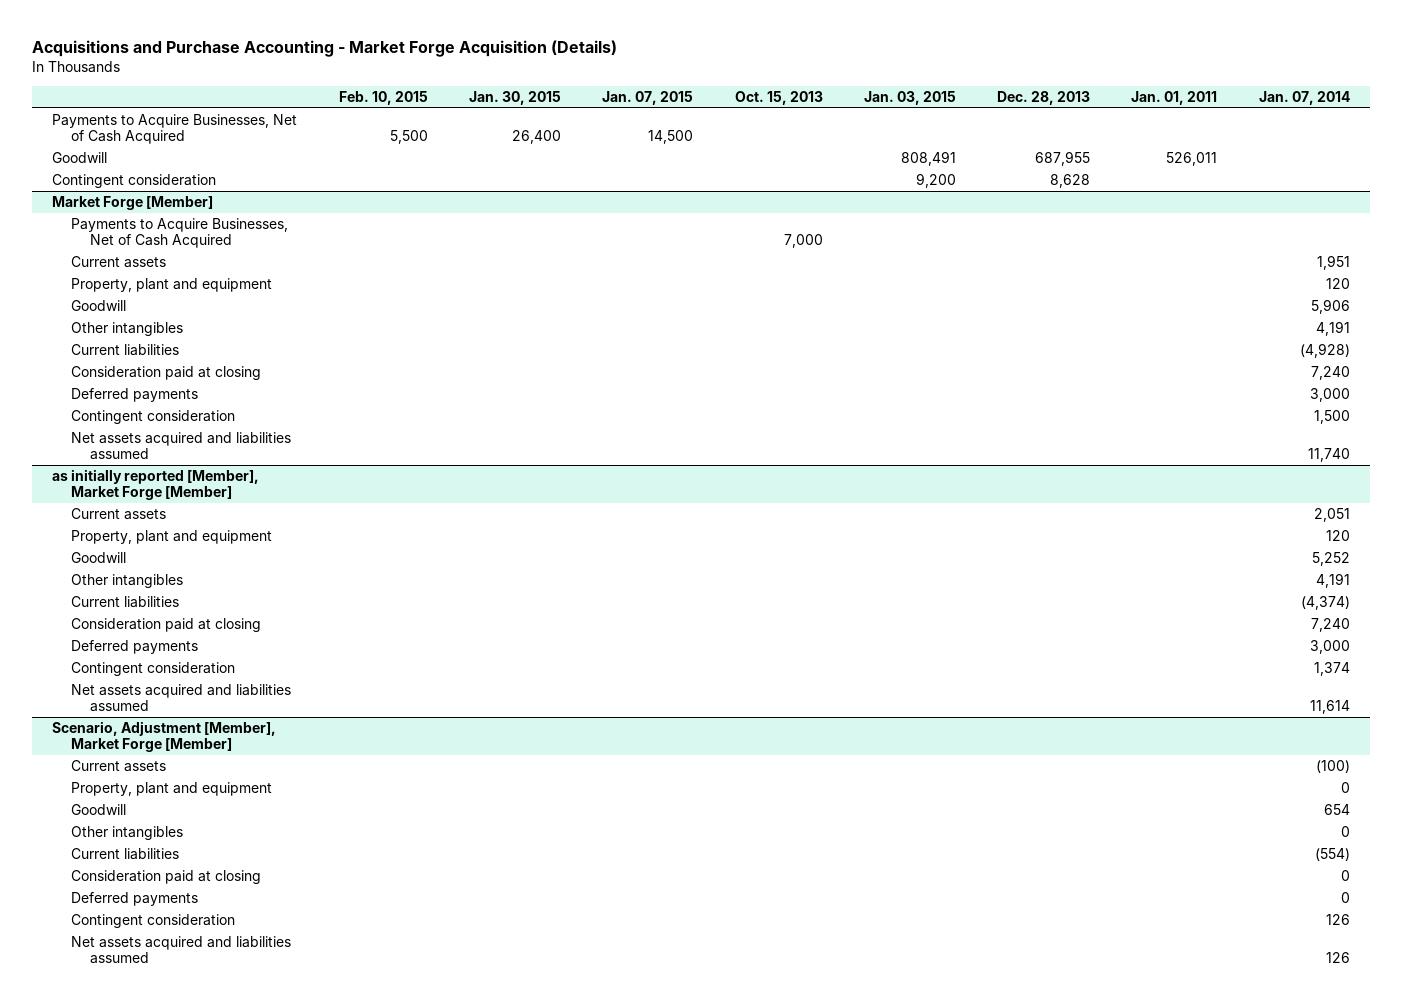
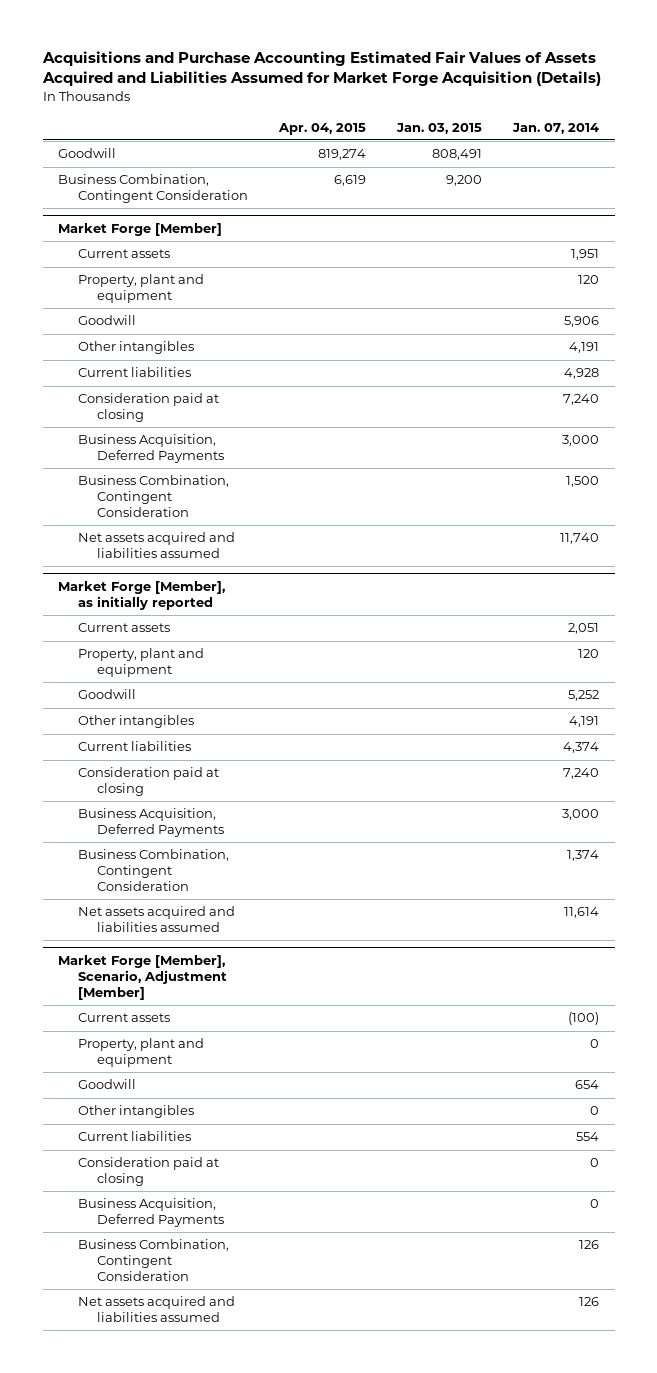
- Acquisitions and Purchase Accounting - Market Forge Acquisition (Details)
+ Acquisitions and Purchase Accounting Estimated Fair Values of Assets Acquired and Liabilities Assumed for Market Forge Acquisition (Details)
- | Feb. 10, 2015 | Jan. 30, 2015 | Jan. 07, 2015 | Oct. 15, 2013 | Jan. 03, 2015 | Dec. 28, 2013 | Jan. 01, 2011 | Jan. 07, 2014
+ | Apr. 04, 2015 | Jan. 03, 2015 | Jan. 07, 2014
- Payments to Acquire Businesses, Net of Cash Acquired | 5,500 | 26,400 | 14,500 | | | | |
- Contingent consideration | | | | | 9,200 | 8,628 | |
+ Business Combination, Contingent Consideration | 6,619 | 9,200 |
@ Market Forge [Member]
- Payments to Acquire Businesses, Net of Cash Acquired | | | | 7,000 | | | |
- Current liabilities | | | | | | | | (4,928)
+ Current liabilities | | | 4,928
- Deferred payments | | | | | | | | 3,000
- Contingent consideration | | | | | | | | 1,500
+ Business Acquisition, Deferred Payments | | | 3,000
+ Business Combination, Contingent Consideration | | | 1,500
- as initially reported [Member], Market Forge [Member]
+ Market Forge [Member], as initially reported
- Current liabilities | | | | | | | | (4,374)
+ Current liabilities | | | 4,374
- Deferred payments | | | | | | | | 3,000
- Contingent consideration | | | | | | | | 1,374
+ Business Acquisition, Deferred Payments | | | 3,000
+ Business Combination, Contingent Consideration | | | 1,374
- Scenario, Adjustment [Member], Market Forge [Member]
+ Market Forge [Member], Scenario, Adjustment [Member]
- Current liabilities | | | | | | | | (554)
+ Current liabilities | | | 554
- Deferred payments | | | | | | | | 0
- Contingent consideration | | | | | | | | 126
+ Business Acquisition, Deferred Payments | | | 0
+ Business Combination, Contingent Consideration | | | 126

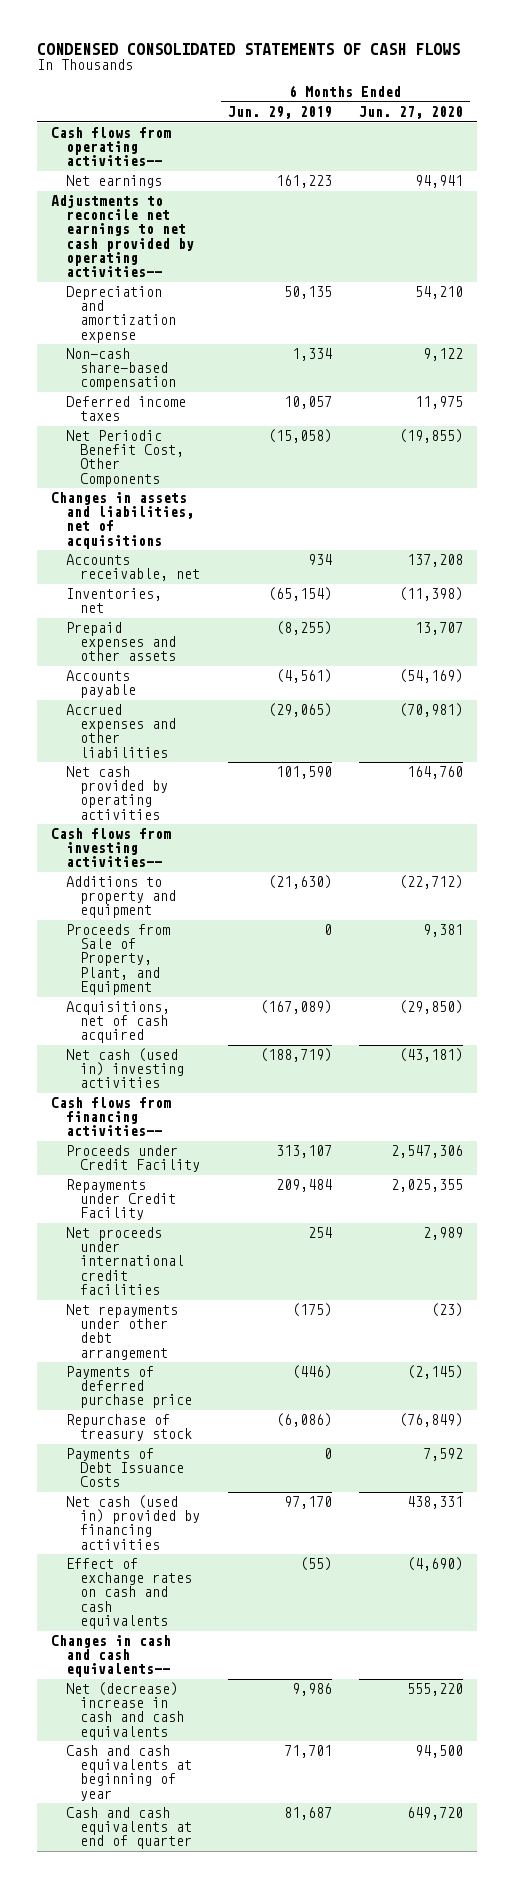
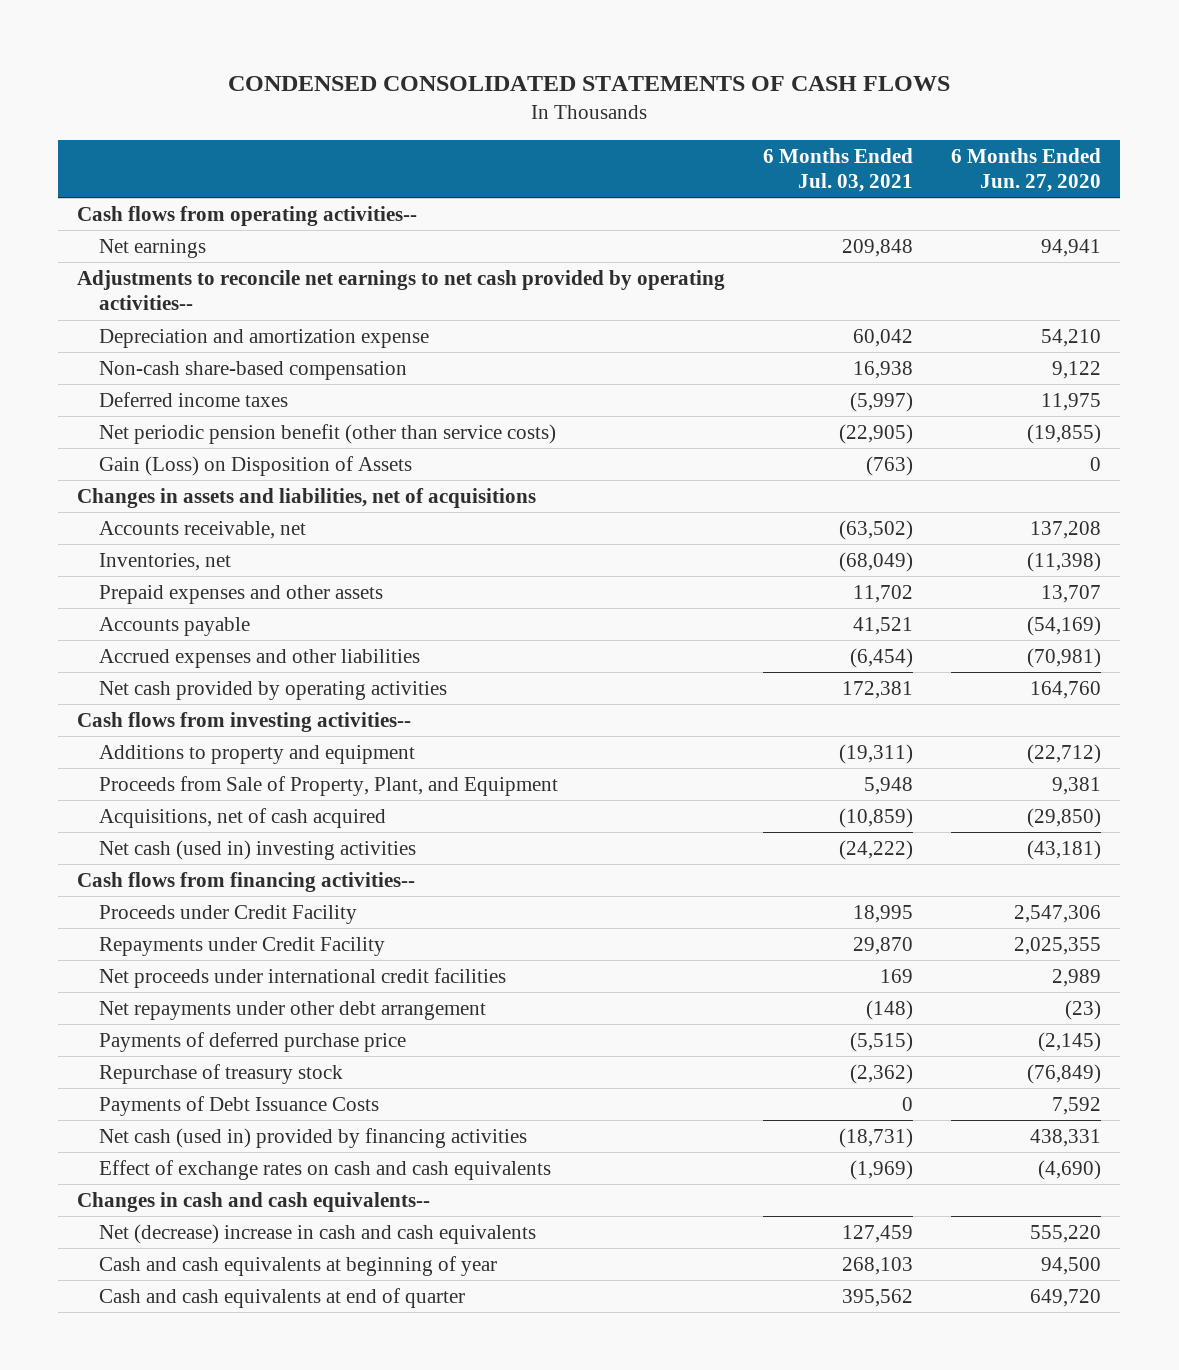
- | 6 Months Ended Jun. 29, 2019 | 6 Months Ended Jun. 27, 2020
+ | 6 Months Ended Jul. 03, 2021 | 6 Months Ended Jun. 27, 2020
- Net Periodic Benefit Cost, Other Components | (15,058) | (19,855)
+ Net periodic pension benefit (other than service costs) | (22,905) | (19,855)
+ Gain (Loss) on Disposition of Assets | (763) | 0

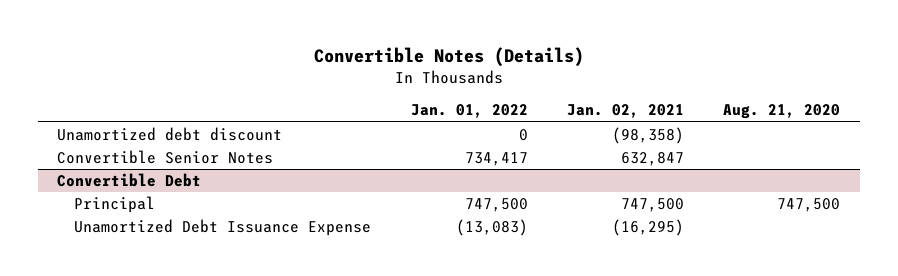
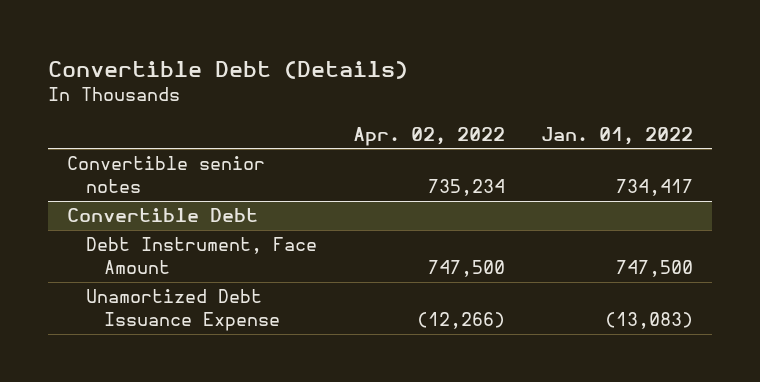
- Convertible Notes (Details)
+ Convertible Debt (Details)
- | Jan. 01, 2022 | Jan. 02, 2021 | Aug. 21, 2020
+ | Apr. 02, 2022 | Jan. 01, 2022
- Unamortized debt discount | 0 | (98,358) |
- Convertible Senior Notes | 734,417 | 632,847 |
+ Convertible senior notes | 735,234 | 734,417
@ Convertible Debt
- Principal | 747,500 | 747,500 | 747,500
+ Debt Instrument, Face Amount | 747,500 | 747,500

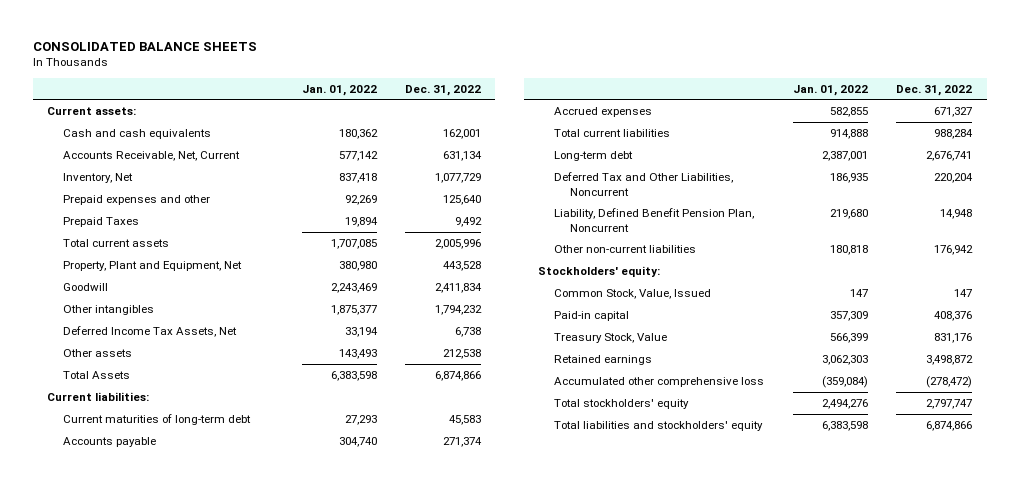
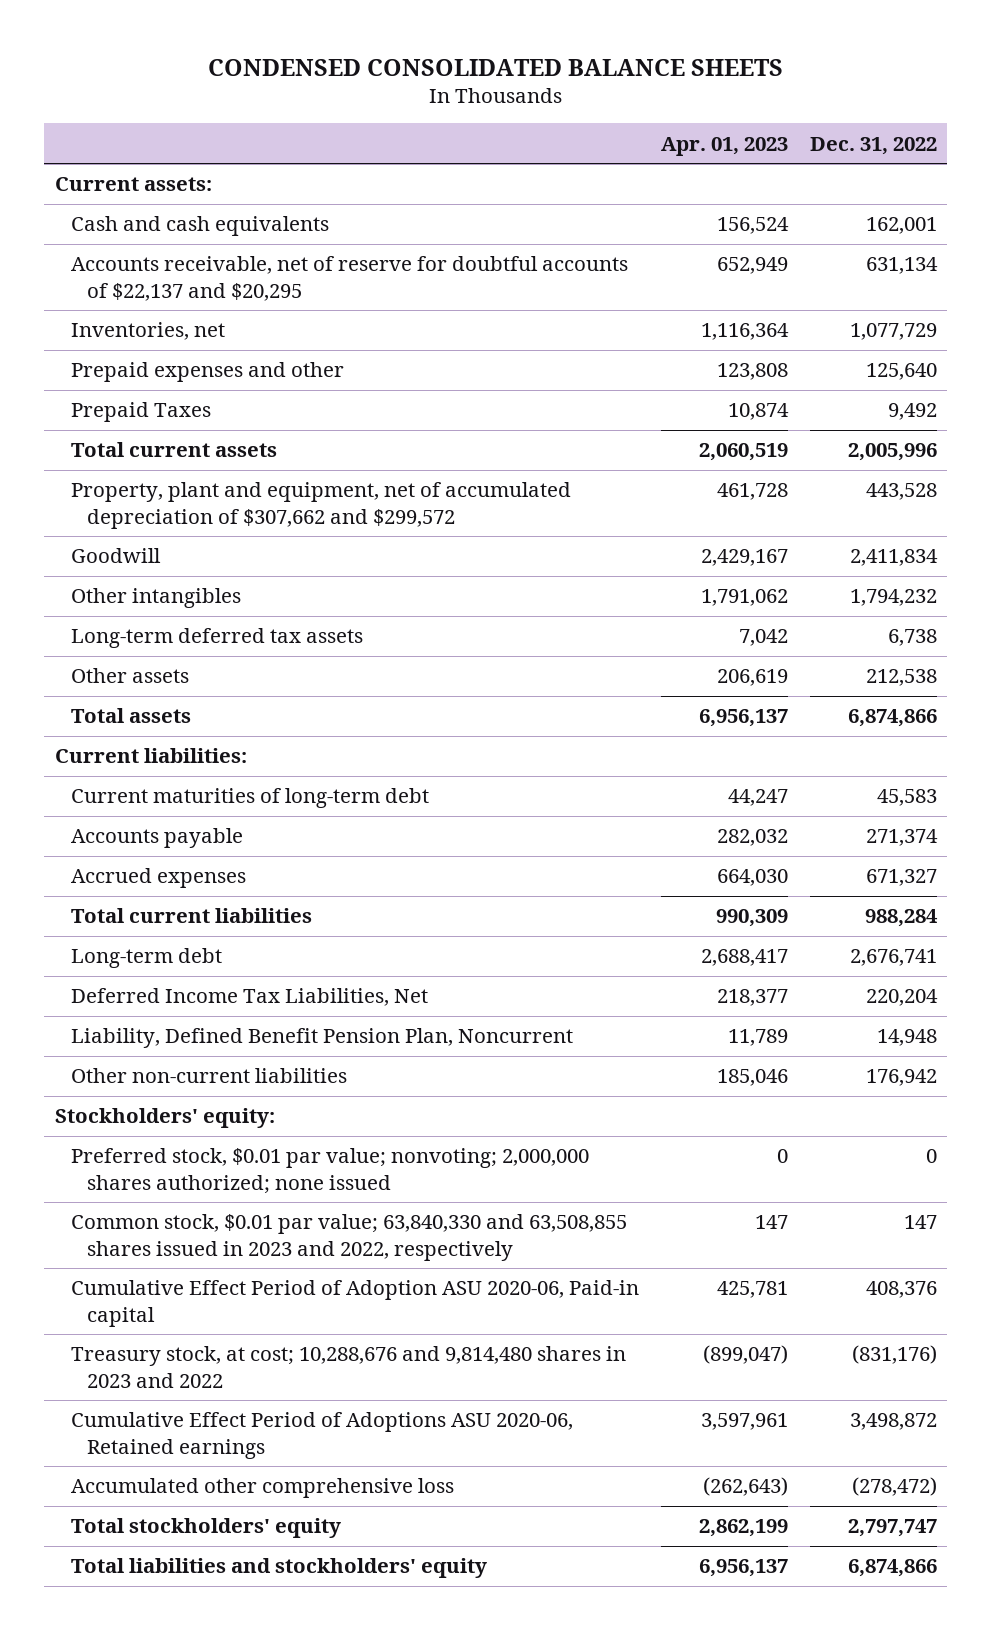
- CONSOLIDATED BALANCE SHEETS
+ CONDENSED CONSOLIDATED BALANCE SHEETS
- | Jan. 01, 2022 | Dec. 31, 2022
+ | Apr. 01, 2023 | Dec. 31, 2022
- Accounts Receivable, Net, Current | 577,142 | 631,134
- Inventory, Net | 837,418 | 1,077,729
+ Accounts receivable, net of reserve for doubtful accounts of $22,137 and $20,295 | 652,949 | 631,134
+ Inventories, net | 1,116,364 | 1,077,729
- Property, Plant and Equipment, Net | 380,980 | 443,528
+ Property, plant and equipment, net of accumulated depreciation of $307,662 and $299,572 | 461,728 | 443,528
- Deferred Income Tax Assets, Net | 33,194 | 6,738
+ Long-term deferred tax assets | 7,042 | 6,738
- Total Assets | 6,383,598 | 6,874,866
+ Total assets | 6,956,137 | 6,874,866
- Deferred Tax and Other Liabilities, Noncurrent | 186,935 | 220,204
+ Deferred Income Tax Liabilities, Net | 218,377 | 220,204
- Common Stock, Value, Issued | 147 | 147
- Paid-in capital | 357,309 | 408,376
- Treasury Stock, Value | 566,399 | 831,176
- Retained earnings | 3,062,303 | 3,498,872
+ Preferred stock, $0.01 par value; nonvoting; 2,000,000 shares authorized; none issued | 0 | 0
+ Common stock, $0.01 par value; 63,840,330 and 63,508,855 shares issued in 2023 and 2022, respectively | 147 | 147
+ Cumulative Effect Period of Adoption ASU 2020-06, Paid-in capital | 425,781 | 408,376
+ Treasury stock, at cost; 10,288,676 and 9,814,480 shares in 2023 and 2022 | (899,047) | (831,176)
+ Cumulative Effect Period of Adoptions ASU 2020-06, Retained earnings | 3,597,961 | 3,498,872

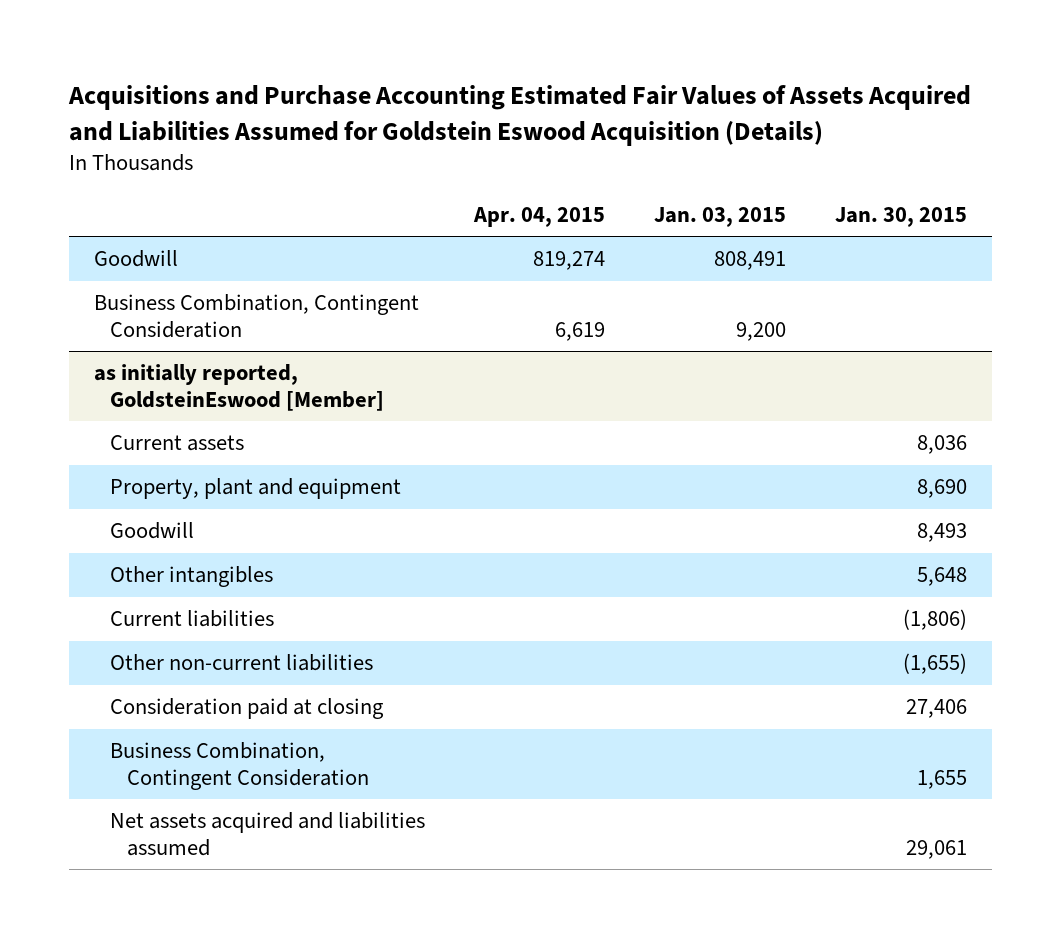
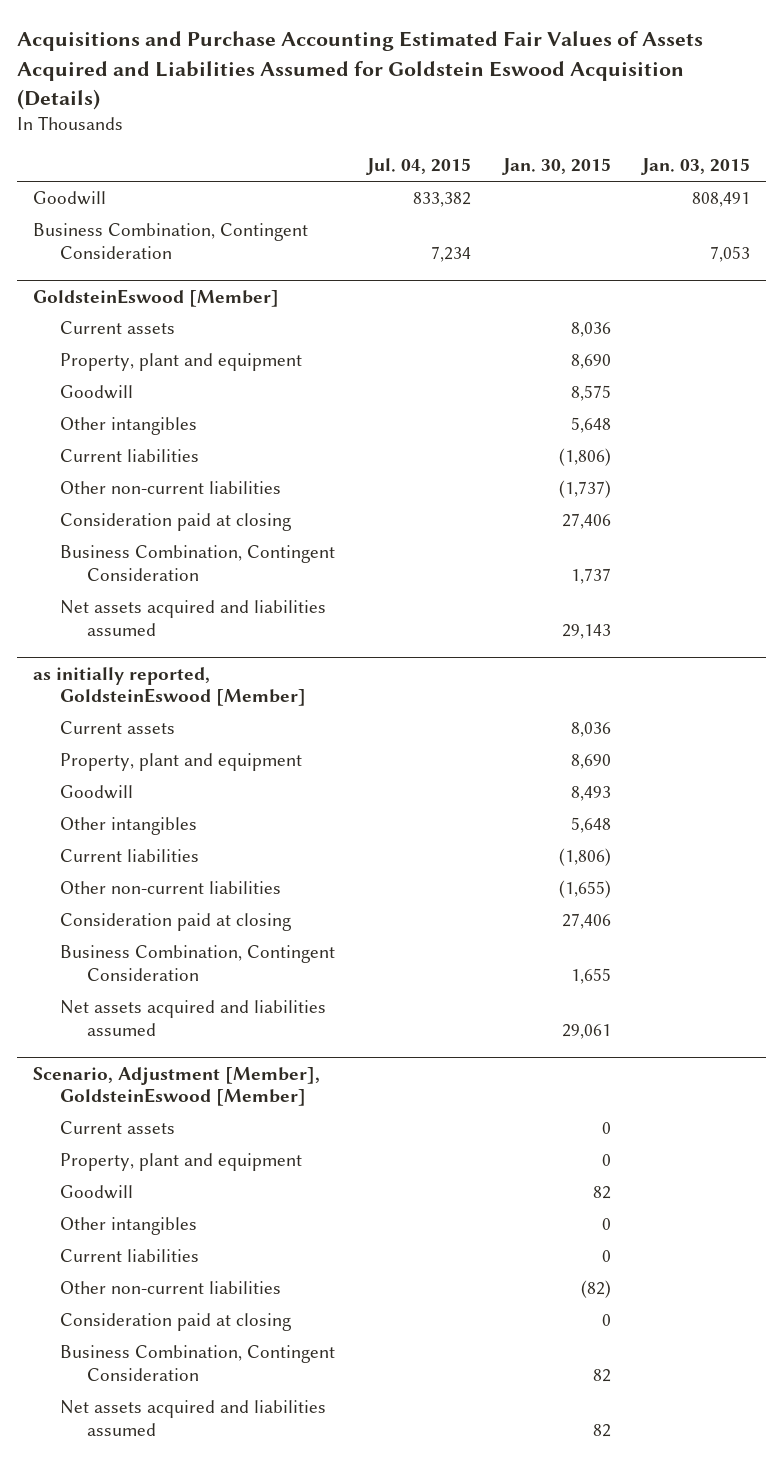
- | Apr. 04, 2015 | Jan. 03, 2015 | Jan. 30, 2015
+ | Jul. 04, 2015 | Jan. 30, 2015 | Jan. 03, 2015
- Business Combination, Contingent Consideration | 6,619 | 9,200 |
+ Business Combination, Contingent Consideration | 7,234 | | 7,053
+ GoldsteinEswood [Member]
+ Current assets | | 8,036 |
+ Property, plant and equipment | | 8,690 |
+ Goodwill | | 8,575 |
+ Other intangibles | | 5,648 |
+ Current liabilities | | (1,806) |
+ Other non-current liabilities | | (1,737) |
+ Consideration paid at closing | | 27,406 |
+ Business Combination, Contingent Consideration | | 1,737 |
+ Net assets acquired and liabilities assumed | | 29,143 |
+ Scenario, Adjustment [Member], GoldsteinEswood [Member]
+ Current assets | | 0 |
+ Property, plant and equipment | | 0 |
+ Goodwill | | 82 |
+ Other intangibles | | 0 |
+ Current liabilities | | 0 |
+ Other non-current liabilities | | (82) |
+ Consideration paid at closing | | 0 |
+ Business Combination, Contingent Consideration | | 82 |
+ Net assets acquired and liabilities assumed | | 82 |

